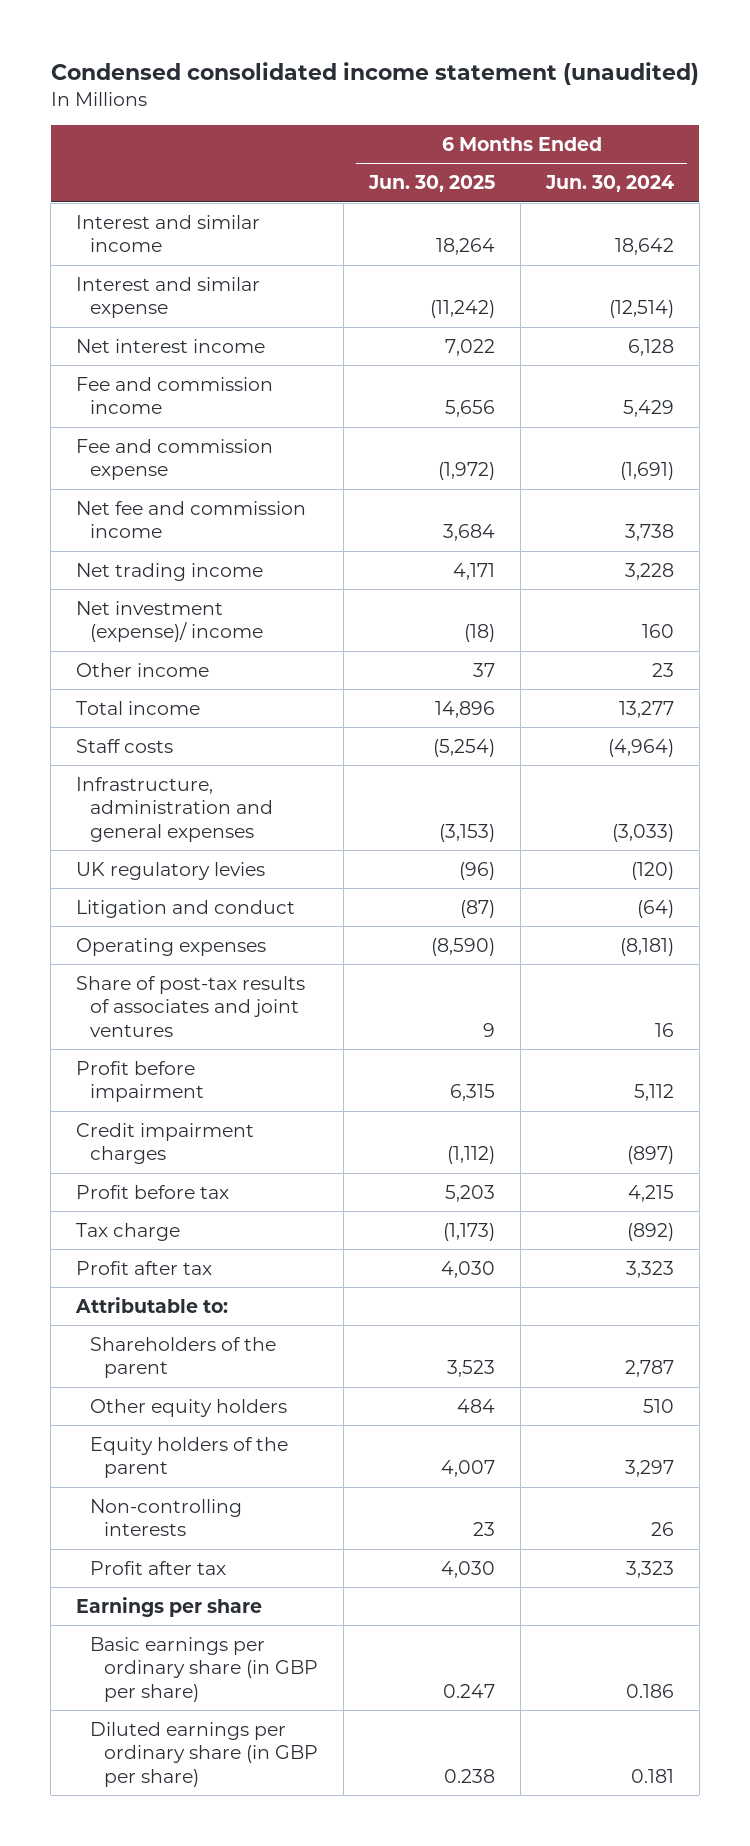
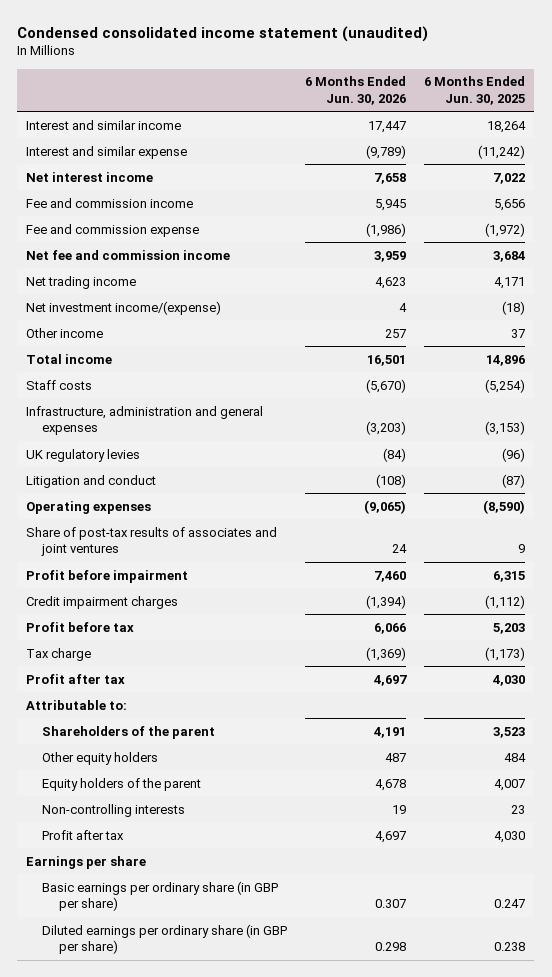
- | 6 Months Ended Jun. 30, 2025 | 6 Months Ended Jun. 30, 2024
+ | 6 Months Ended Jun. 30, 2026 | 6 Months Ended Jun. 30, 2025
- Net investment (expense)/ income | (18) | 160
+ Net investment income/(expense) | 4 | (18)

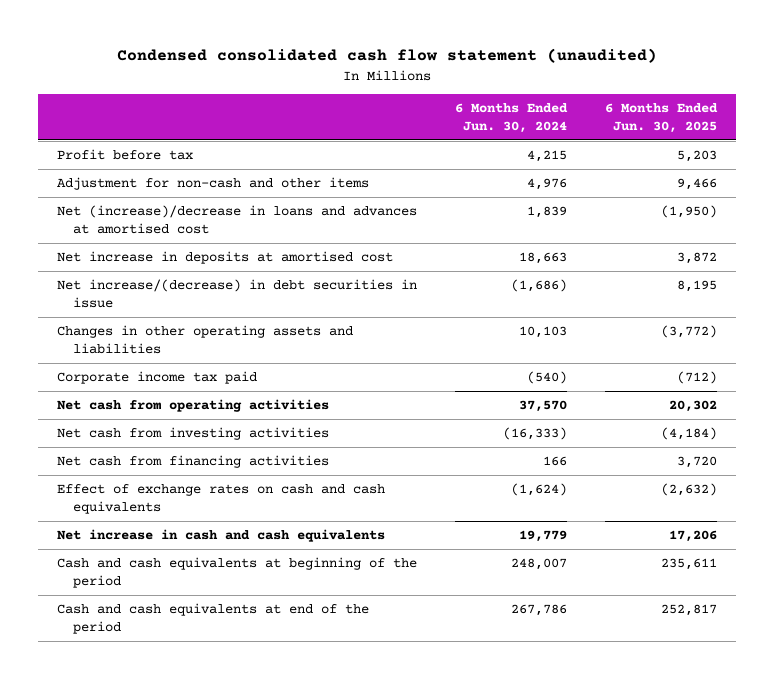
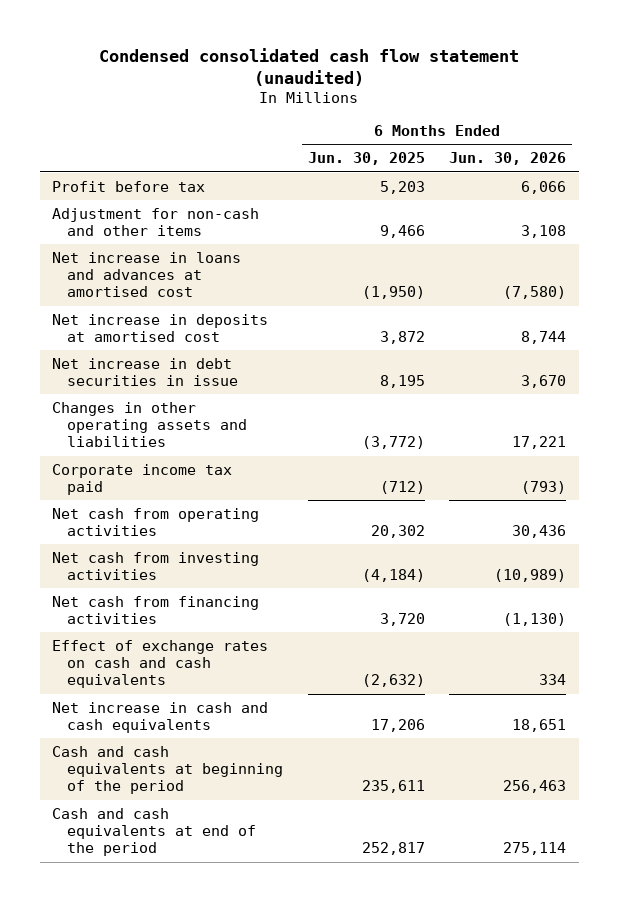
- | 6 Months Ended Jun. 30, 2024 | 6 Months Ended Jun. 30, 2025
+ | 6 Months Ended Jun. 30, 2025 | 6 Months Ended Jun. 30, 2026
- Net (increase)/decrease in loans and advances at amortised cost | 1,839 | (1,950)
+ Net increase in loans and advances at amortised cost | (1,950) | (7,580)
- Net increase/(decrease) in debt securities in issue | (1,686) | 8,195
+ Net increase in debt securities in issue | 8,195 | 3,670

